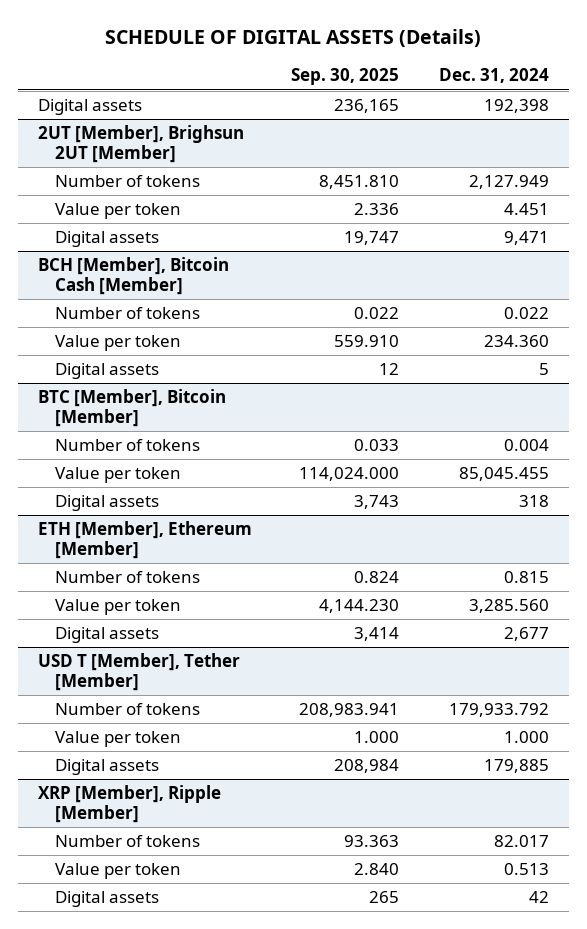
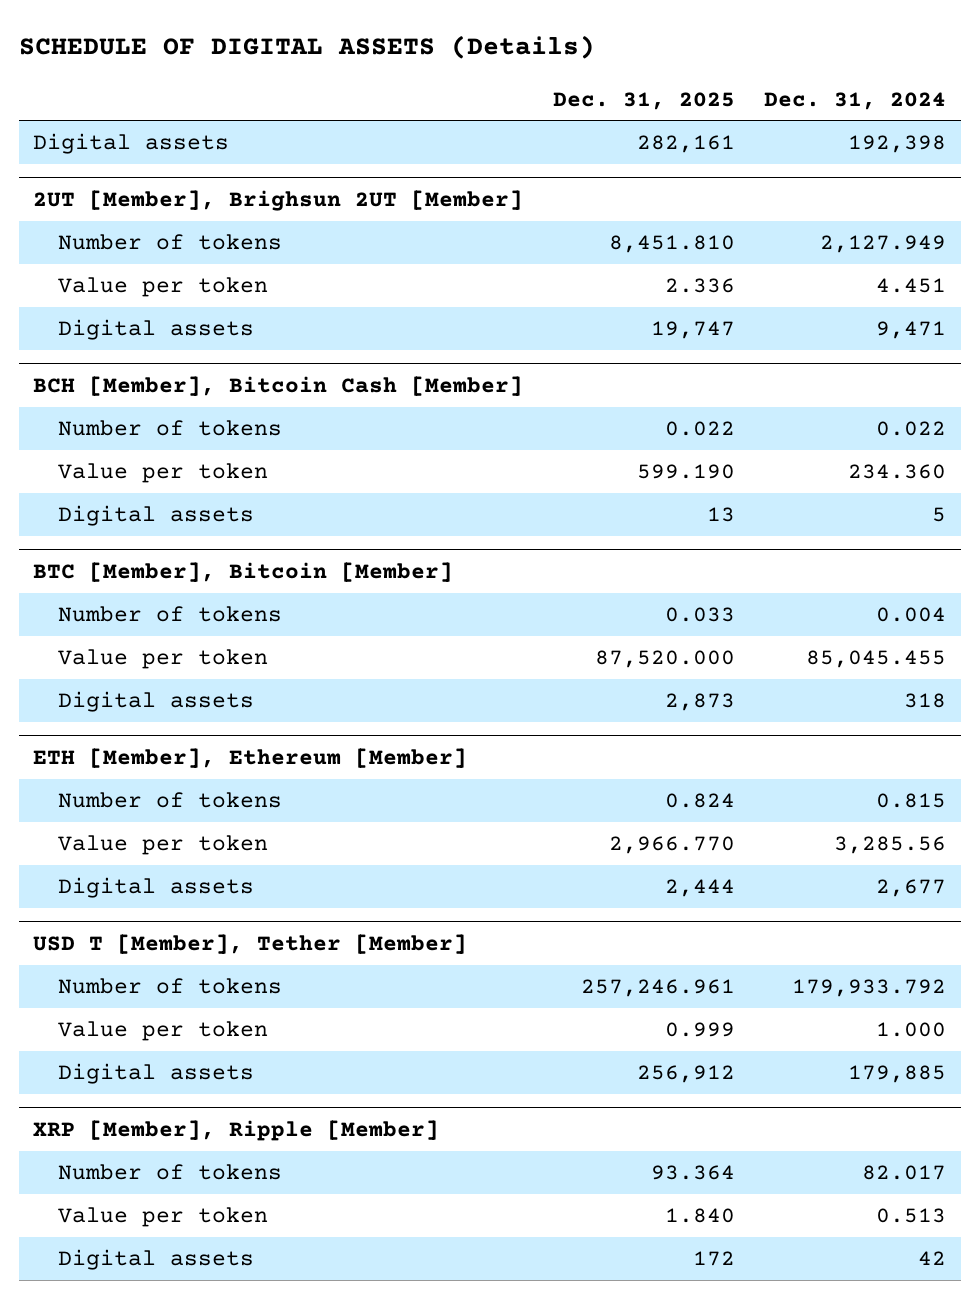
- | Sep. 30, 2025 | Dec. 31, 2024
+ | Dec. 31, 2025 | Dec. 31, 2024
@ ETH [Member], Ethereum [Member]
- Value per token | 4,144.230 | 3,285.560
+ Value per token | 2,966.770 | 3,285.56

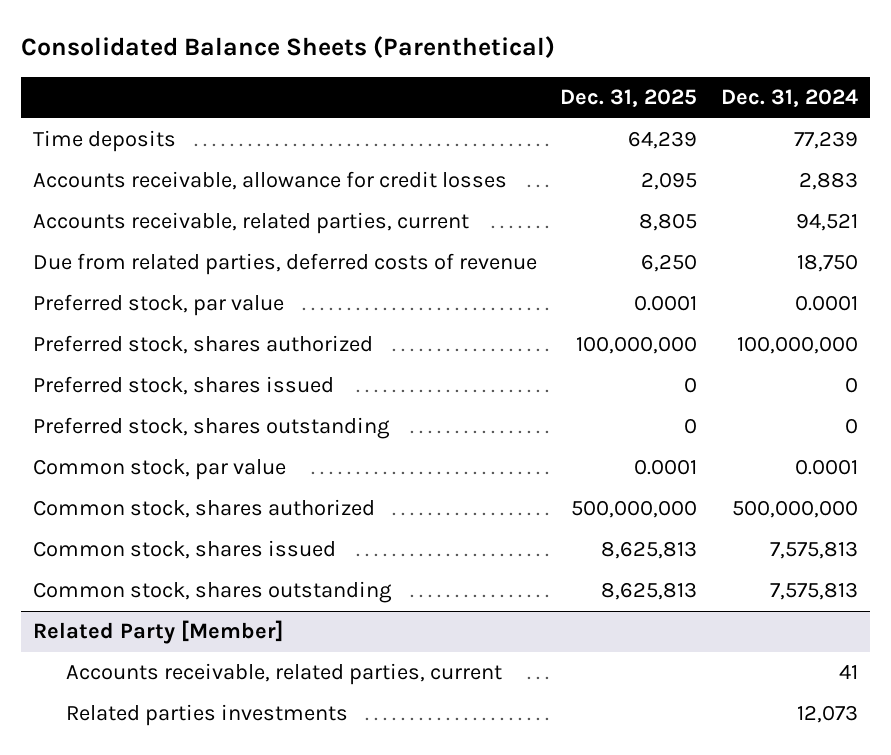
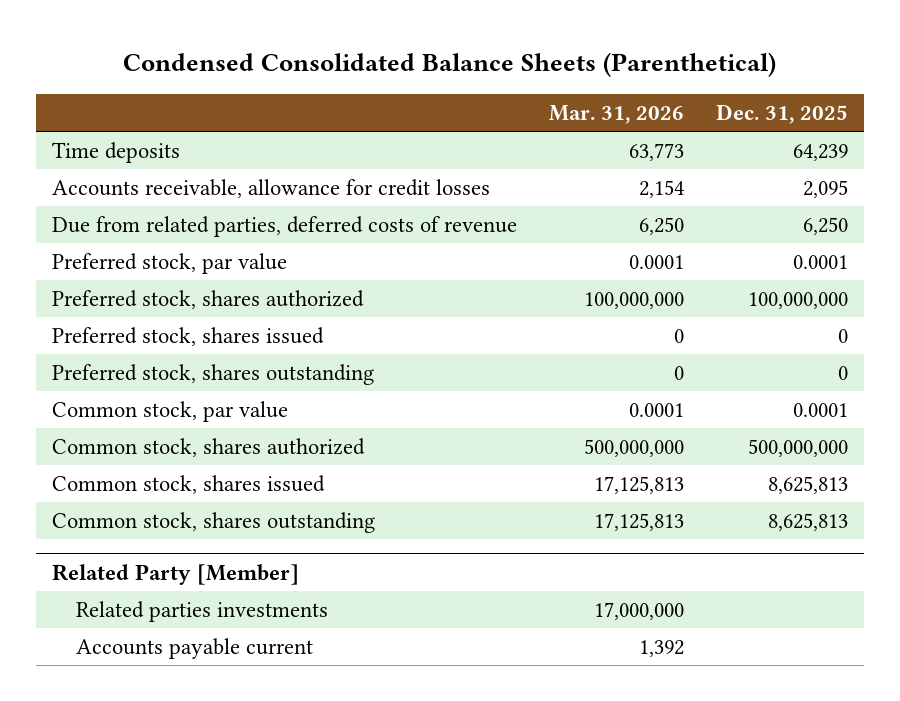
- Consolidated Balance Sheets (Parenthetical)
+ Condensed Consolidated Balance Sheets (Parenthetical)
- | Dec. 31, 2025 | Dec. 31, 2024
+ | Mar. 31, 2026 | Dec. 31, 2025
- Accounts receivable, related parties, current | 8,805 | 94,521
@ Related Party [Member]
- Accounts receivable, related parties, current | | 41
+ Accounts payable current | 1,392 |

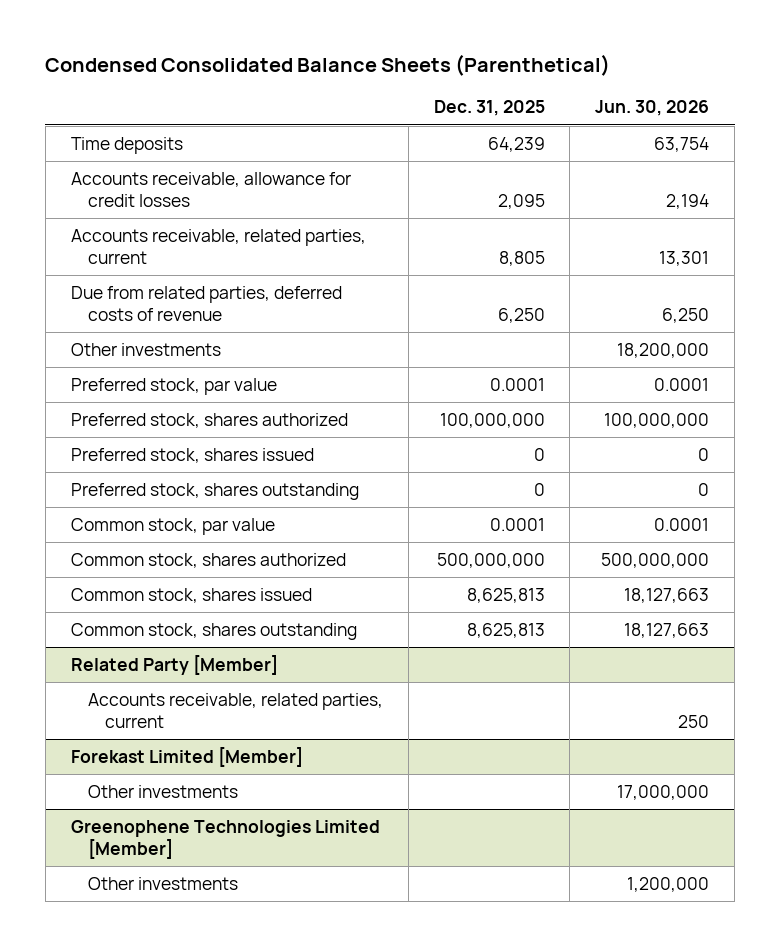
- | Mar. 31, 2026 | Dec. 31, 2025
+ | Dec. 31, 2025 | Jun. 30, 2026
+ Accounts receivable, related parties, current | 8,805 | 13,301
+ Other investments | | 18,200,000
@ Related Party [Member]
- Related parties investments | 17,000,000 |
- Accounts payable current | 1,392 |
+ Accounts receivable, related parties, current | | 250
+ Forekast Limited [Member]
+ Other investments | | 17,000,000
+ Greenophene Technologies Limited [Member]
+ Other investments | | 1,200,000

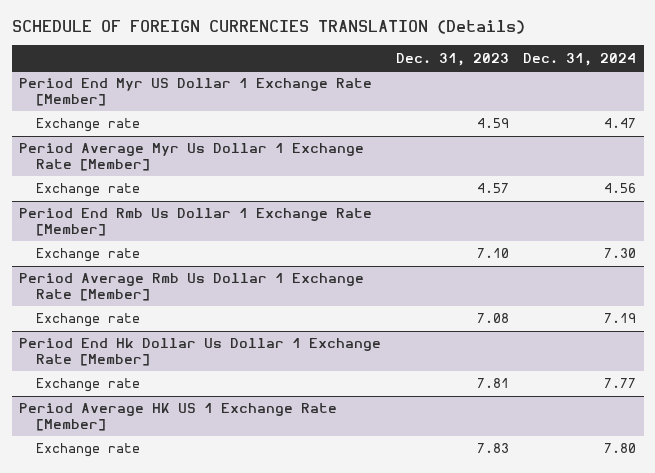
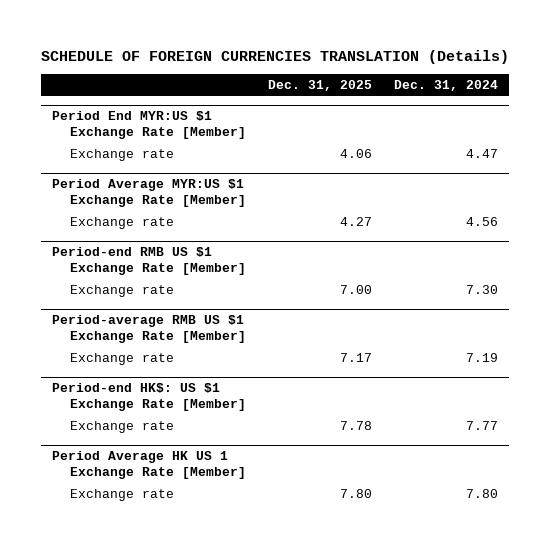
- | Dec. 31, 2023 | Dec. 31, 2024
+ | Dec. 31, 2025 | Dec. 31, 2024
- Period End Myr US Dollar 1 Exchange Rate [Member]
+ Period End MYR:US $1 Exchange Rate [Member]
- Period Average Myr Us Dollar 1 Exchange Rate [Member]
+ Period Average MYR:US $1 Exchange Rate [Member]
- Period End Rmb Us Dollar 1 Exchange Rate [Member]
+ Period-end RMB US $1 Exchange Rate [Member]
- Period Average Rmb Us Dollar 1 Exchange Rate [Member]
+ Period-average RMB US $1 Exchange Rate [Member]
- Period End Hk Dollar Us Dollar 1 Exchange Rate [Member]
+ Period-end HK$: US $1 Exchange Rate [Member]

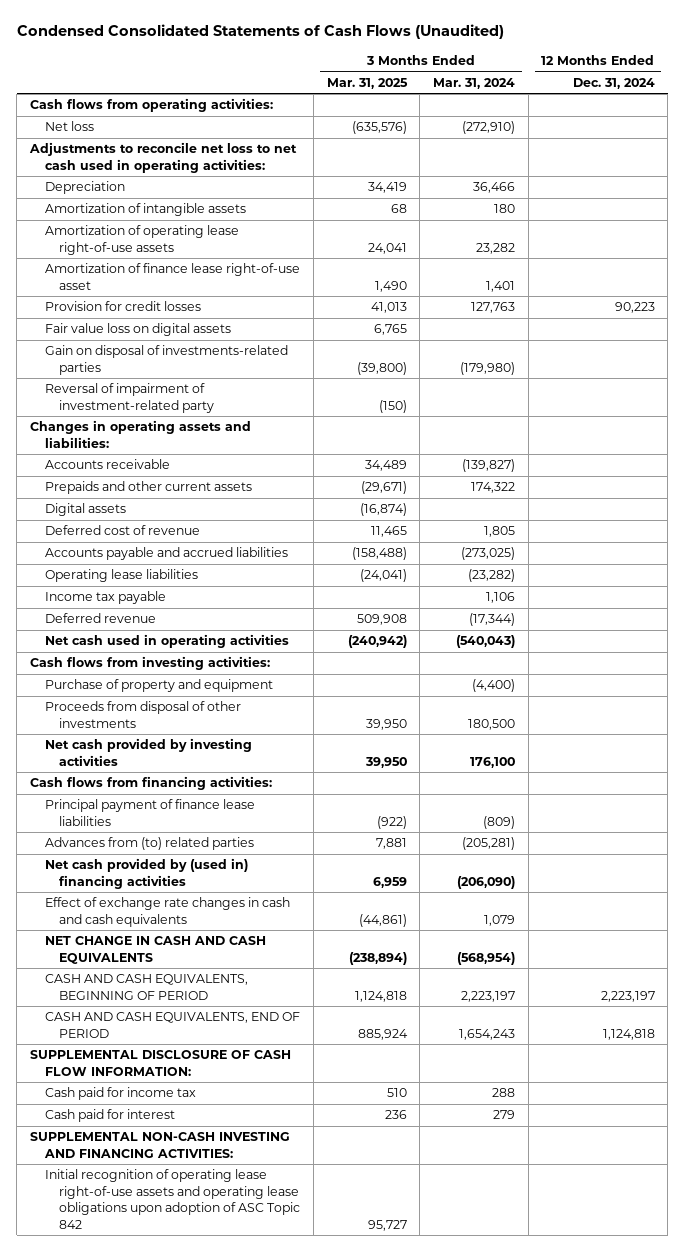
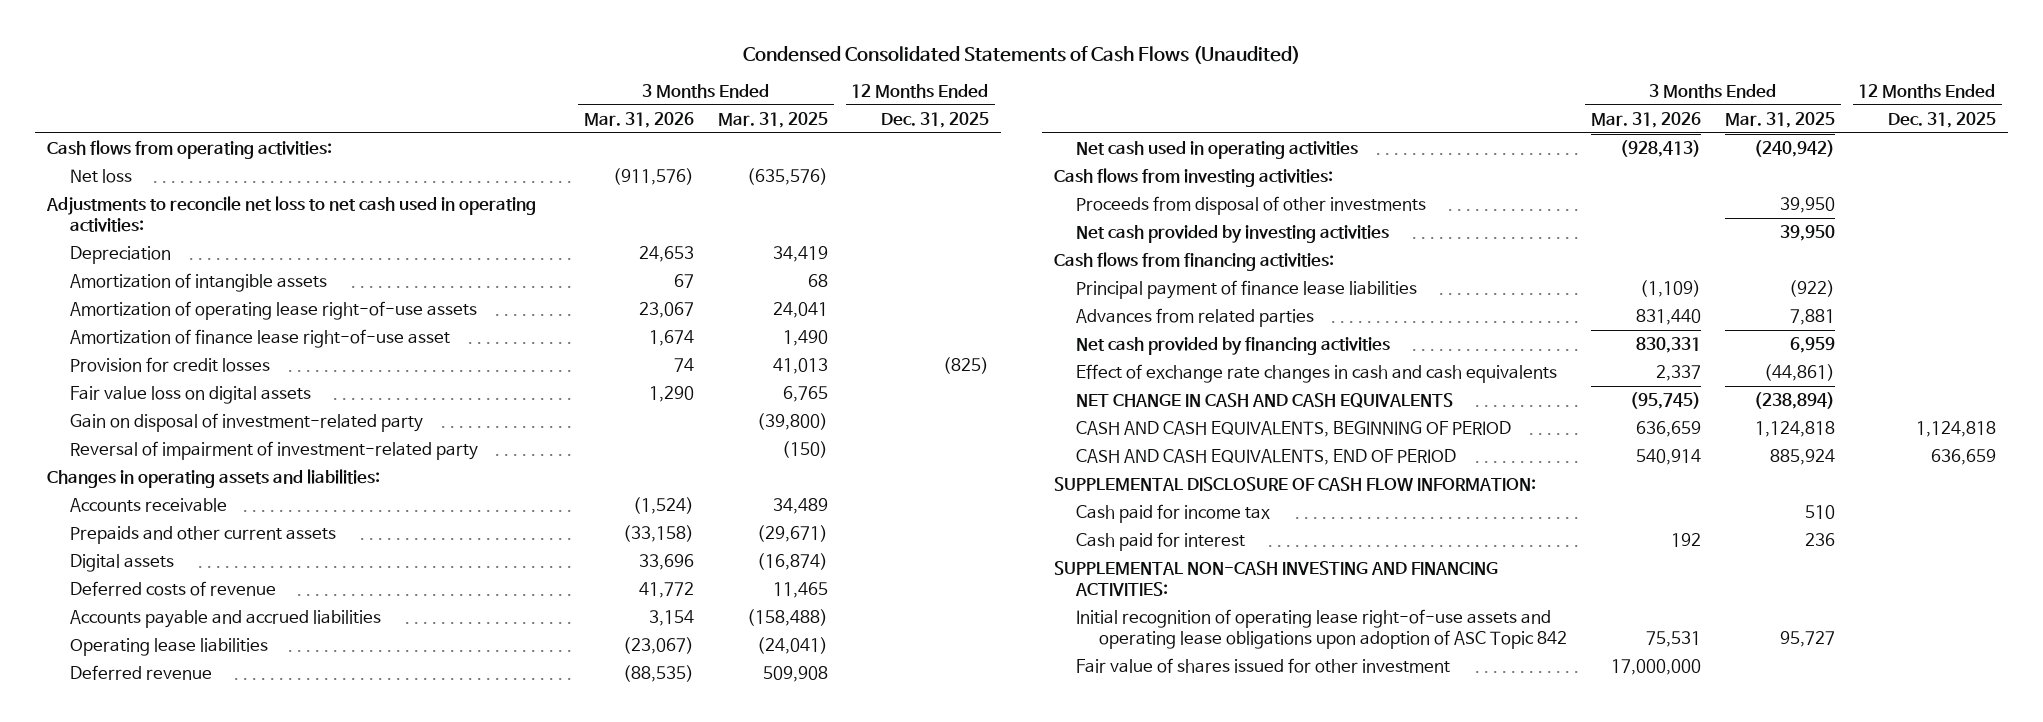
- | 3 Months Ended Mar. 31, 2025 | 3 Months Ended Mar. 31, 2024 | 12 Months Ended Dec. 31, 2024
+ | 3 Months Ended Mar. 31, 2026 | 3 Months Ended Mar. 31, 2025 | 12 Months Ended Dec. 31, 2025
- Gain on disposal of investments-related parties | (39,800) | (179,980) |
+ Gain on disposal of investment-related party | | (39,800) |
- Deferred cost of revenue | 11,465 | 1,805 |
+ Deferred costs of revenue | 41,772 | 11,465 |
- Income tax payable | | 1,106 |
- Purchase of property and equipment | | (4,400) |
- Advances from (to) related parties | 7,881 | (205,281) |
- Net cash provided by (used in) financing activities | 6,959 | (206,090) |
+ Advances from related parties | 831,440 | 7,881 |
+ Net cash provided by financing activities | 830,331 | 6,959 |
+ Fair value of shares issued for other investment | 17,000,000 | |

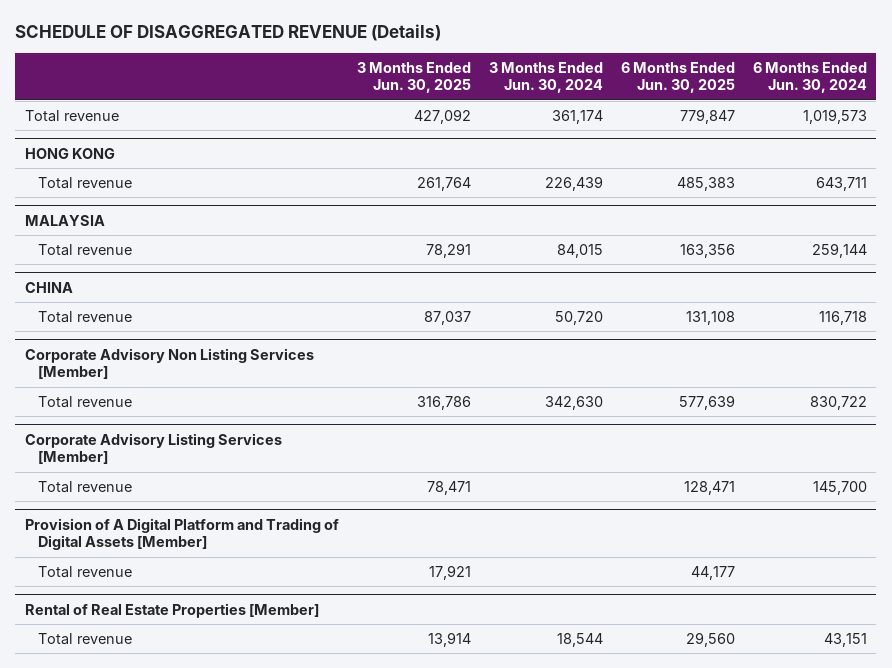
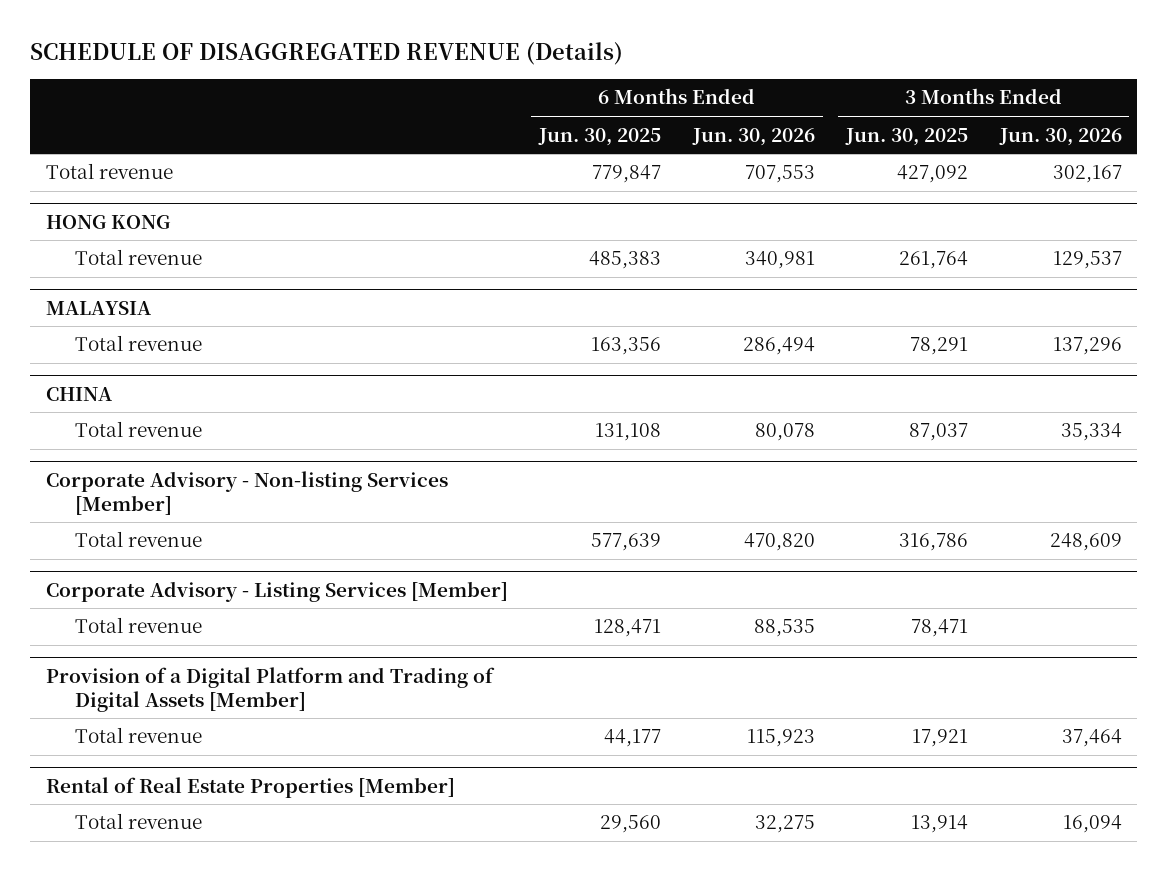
- | 3 Months Ended Jun. 30, 2025 | 3 Months Ended Jun. 30, 2024 | 6 Months Ended Jun. 30, 2025 | 6 Months Ended Jun. 30, 2024
+ | 6 Months Ended Jun. 30, 2025 | 6 Months Ended Jun. 30, 2026 | 3 Months Ended Jun. 30, 2025 | 3 Months Ended Jun. 30, 2026
- Corporate Advisory Non Listing Services [Member]
+ Corporate Advisory - Non-listing Services [Member]
- Corporate Advisory Listing Services [Member]
+ Corporate Advisory - Listing Services [Member]
- Provision of A Digital Platform and Trading of Digital Assets [Member]
+ Provision of a Digital Platform and Trading of Digital Assets [Member]

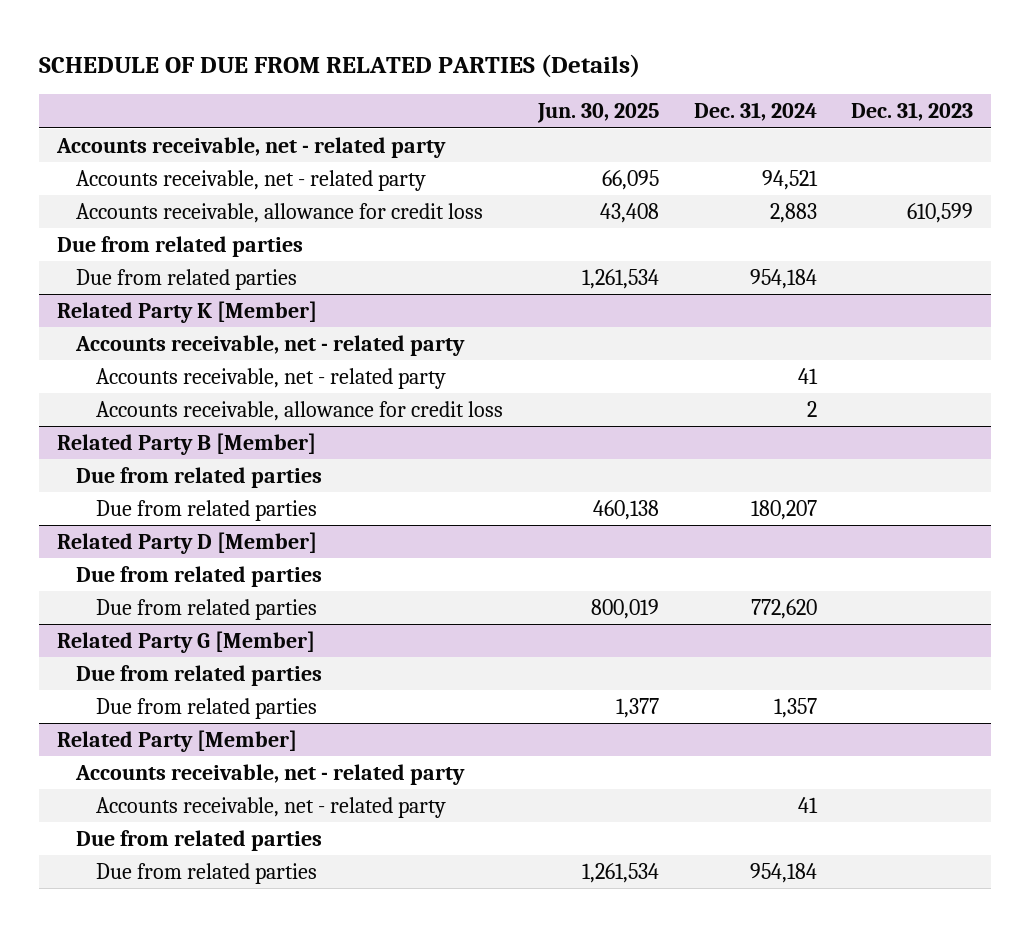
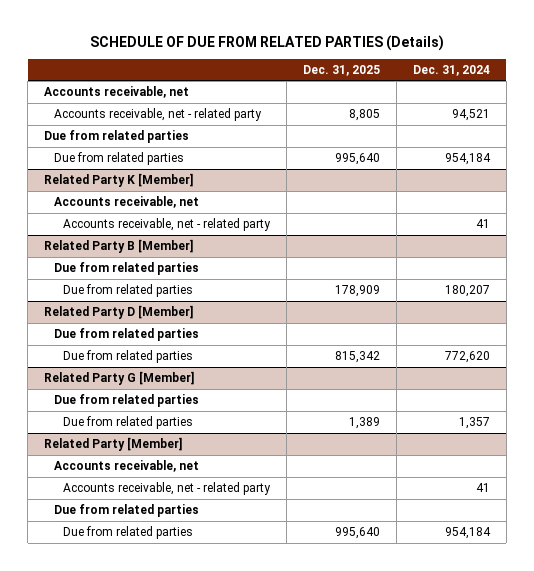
- | Jun. 30, 2025 | Dec. 31, 2024 | Dec. 31, 2023
+ | Dec. 31, 2025 | Dec. 31, 2024
- Accounts receivable, net - related party
+ Accounts receivable, net
- Accounts receivable, allowance for credit loss | 43,408 | 2,883 | 610,599
@ Related Party K [Member]
- Accounts receivable, net - related party
+ Accounts receivable, net
- Accounts receivable, allowance for credit loss | | 2 |
@ Related Party [Member]
- Accounts receivable, net - related party
+ Accounts receivable, net

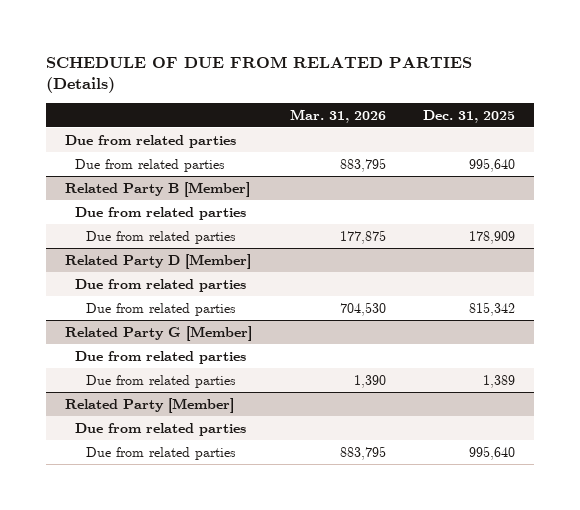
- | Dec. 31, 2025 | Dec. 31, 2024
+ | Mar. 31, 2026 | Dec. 31, 2025
- Accounts receivable, net
- Accounts receivable, net - related party | 8,805 | 94,521
- Related Party K [Member]
- Accounts receivable, net
- Accounts receivable, net - related party | | 41
@ Related Party [Member]
- Accounts receivable, net
- Accounts receivable, net - related party | | 41

